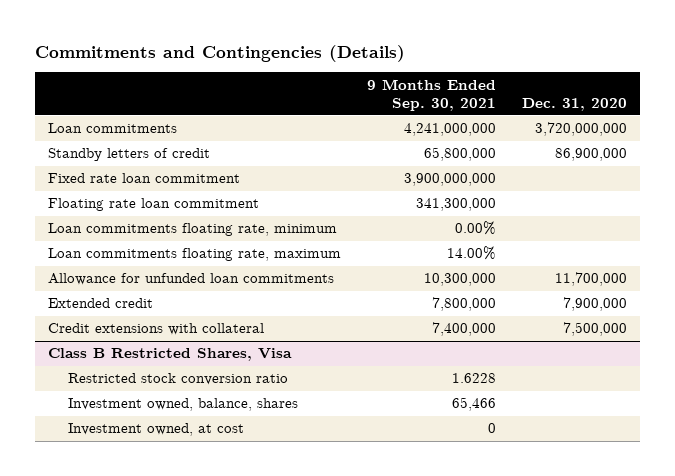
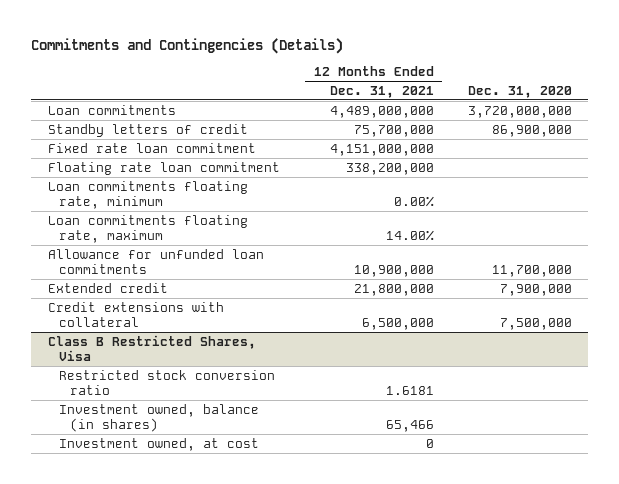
- | 9 Months Ended Sep. 30, 2021 | Dec. 31, 2020
+ | 12 Months Ended Dec. 31, 2021 | Dec. 31, 2020
@ Class B Restricted Shares, Visa
- Investment owned, balance, shares | 65,466 |
+ Investment owned, balance (in shares) | 65,466 |

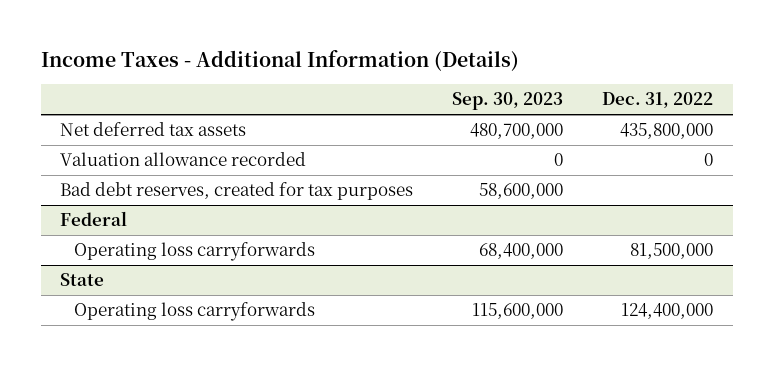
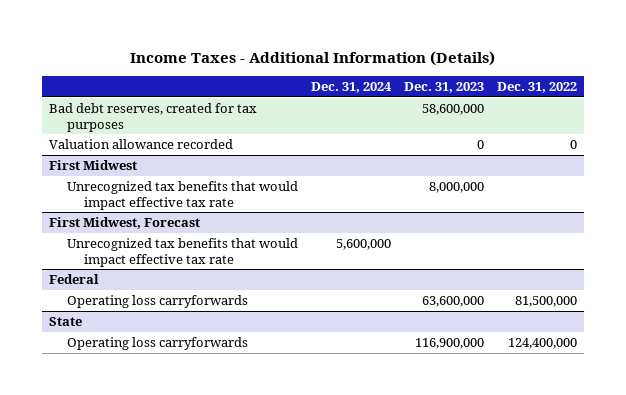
- | Sep. 30, 2023 | Dec. 31, 2022
+ | Dec. 31, 2024 | Dec. 31, 2023 | Dec. 31, 2022
- Net deferred tax assets | 480,700,000 | 435,800,000
moved down: Valuation allowance recorded | | 0 | 0
+ First Midwest
+ Unrecognized tax benefits that would impact effective tax rate | | 8,000,000 |
+ First Midwest, Forecast
+ Unrecognized tax benefits that would impact effective tax rate | 5,600,000 | |

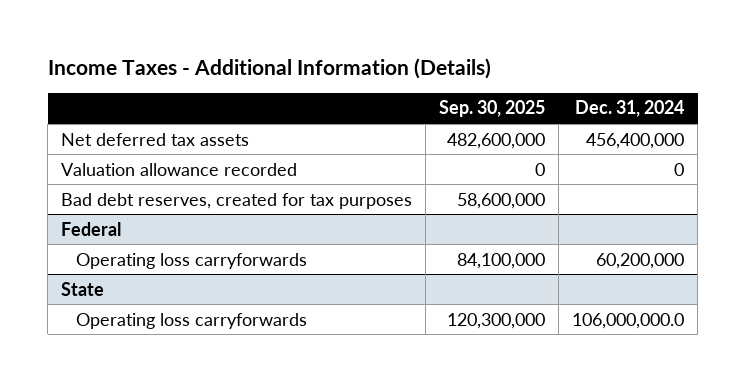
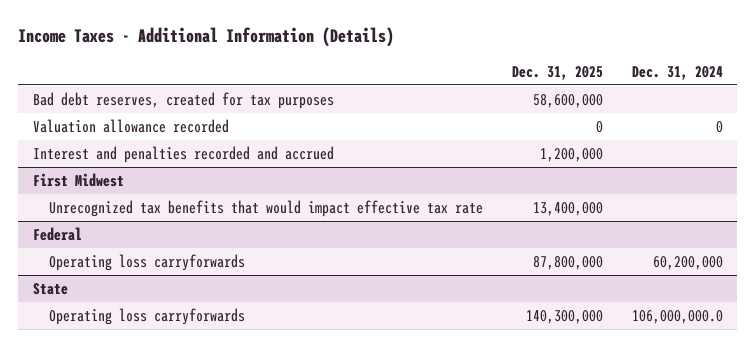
- | Sep. 30, 2025 | Dec. 31, 2024
+ | Dec. 31, 2025 | Dec. 31, 2024
- Net deferred tax assets | 482,600,000 | 456,400,000
moved down: Valuation allowance recorded | 0 | 0
+ Interest and penalties recorded and accrued | 1,200,000 |
+ First Midwest
+ Unrecognized tax benefits that would impact effective tax rate | 13,400,000 |

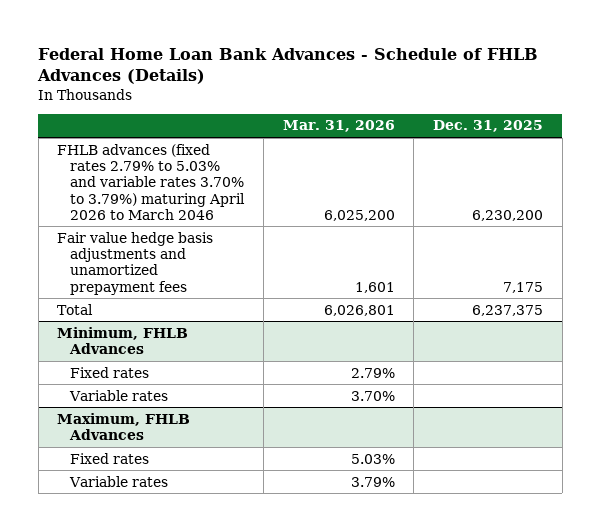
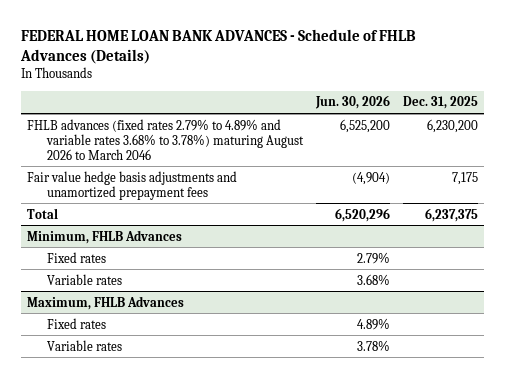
- Federal Home Loan Bank Advances - Schedule of FHLB Advances (Details)
+ FEDERAL HOME LOAN BANK ADVANCES - Schedule of FHLB Advances (Details)
- | Mar. 31, 2026 | Dec. 31, 2025
+ | Jun. 30, 2026 | Dec. 31, 2025
- FHLB advances (fixed rates 2.79% to 5.03% and variable rates 3.70% to 3.79%) maturing April 2026 to March 2046 | 6,025,200 | 6,230,200
+ FHLB advances (fixed rates 2.79% to 4.89% and variable rates 3.68% to 3.78%) maturing August 2026 to March 2046 | 6,525,200 | 6,230,200

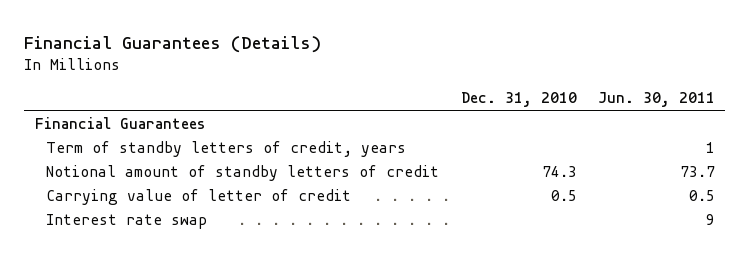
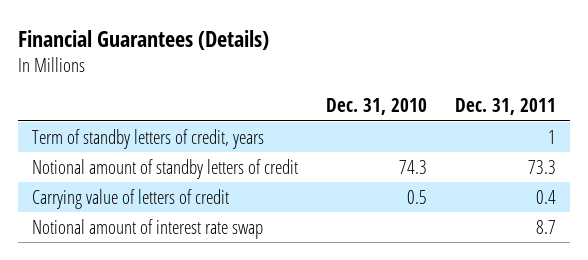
- | Dec. 31, 2010 | Jun. 30, 2011
+ | Dec. 31, 2010 | Dec. 31, 2011
- Financial Guarantees
- Carrying value of letter of credit | 0.5 | 0.5
- Interest rate swap | | 9
+ Carrying value of letters of credit | 0.5 | 0.4
+ Notional amount of interest rate swap | | 8.7

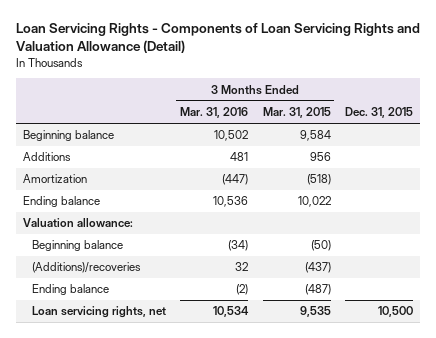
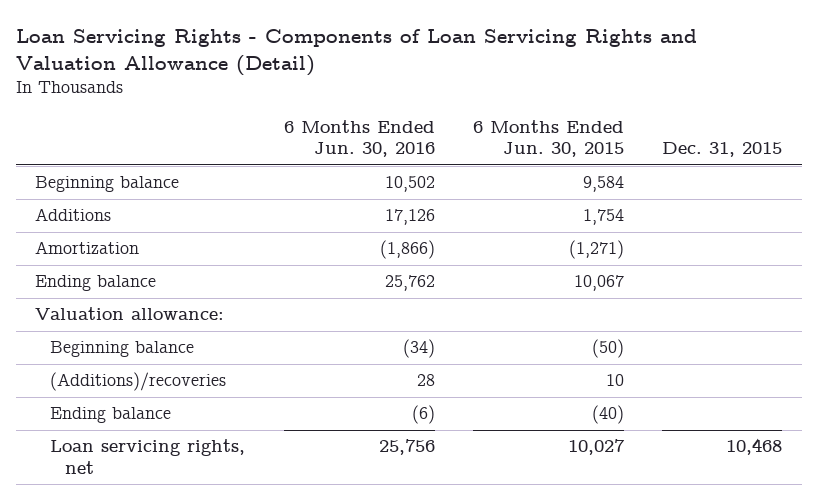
- | 3 Months Ended Mar. 31, 2016 | 3 Months Ended Mar. 31, 2015 | Dec. 31, 2015
+ | 6 Months Ended Jun. 30, 2016 | 6 Months Ended Jun. 30, 2015 | Dec. 31, 2015
- Loan servicing rights, net | 10,534 | 9,535 | 10,500
+ Loan servicing rights, net | 25,756 | 10,027 | 10,468

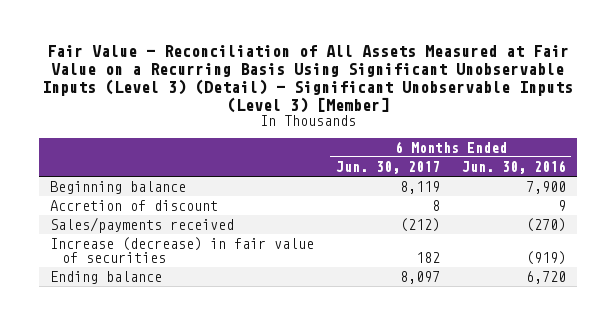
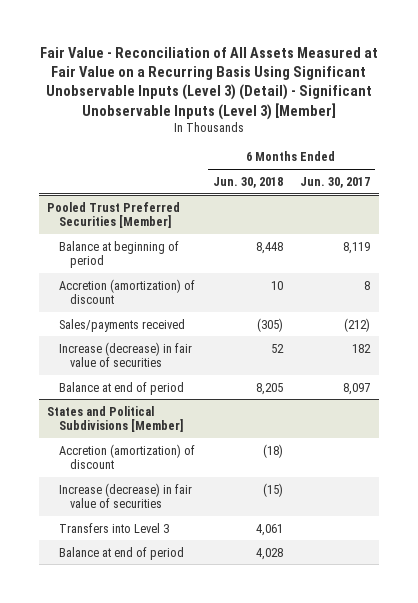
- | 6 Months Ended Jun. 30, 2017 | 6 Months Ended Jun. 30, 2016
+ | 6 Months Ended Jun. 30, 2018 | 6 Months Ended Jun. 30, 2017
- Beginning balance | 8,119 | 7,900
- Accretion of discount | 8 | 9
+ Pooled Trust Preferred Securities [Member]
+ Balance at beginning of period | 8,448 | 8,119
+ Accretion (amortization) of discount | 10 | 8
- Ending balance | 8,097 | 6,720
+ Balance at end of period | 8,205 | 8,097
+ States and Political Subdivisions [Member]
+ Accretion (amortization) of discount | (18) |
+ Increase (decrease) in fair value of securities | (15) |
+ Transfers into Level 3 | 4,061 |
+ Balance at end of period | 4,028 |

